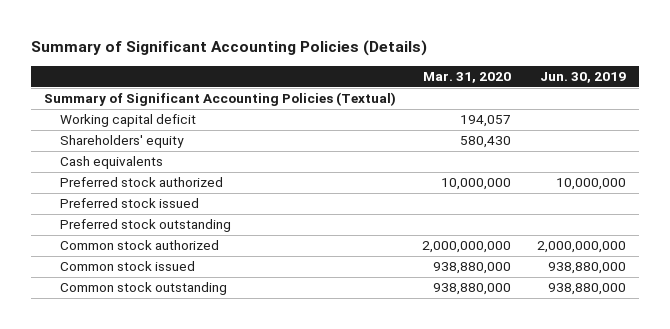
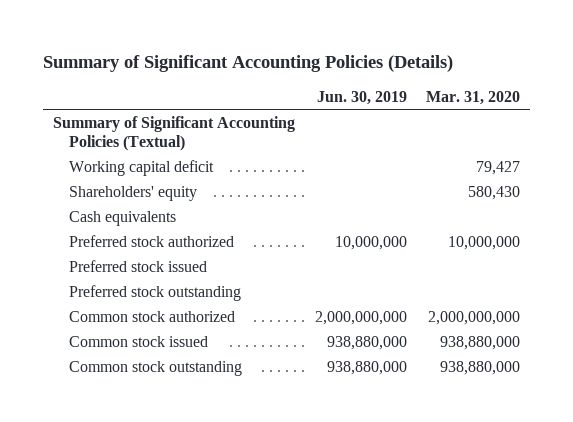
- | Mar. 31, 2020 | Jun. 30, 2019
+ | Jun. 30, 2019 | Mar. 31, 2020
- Working capital deficit | 194,057 |
+ Working capital deficit | | 79,427

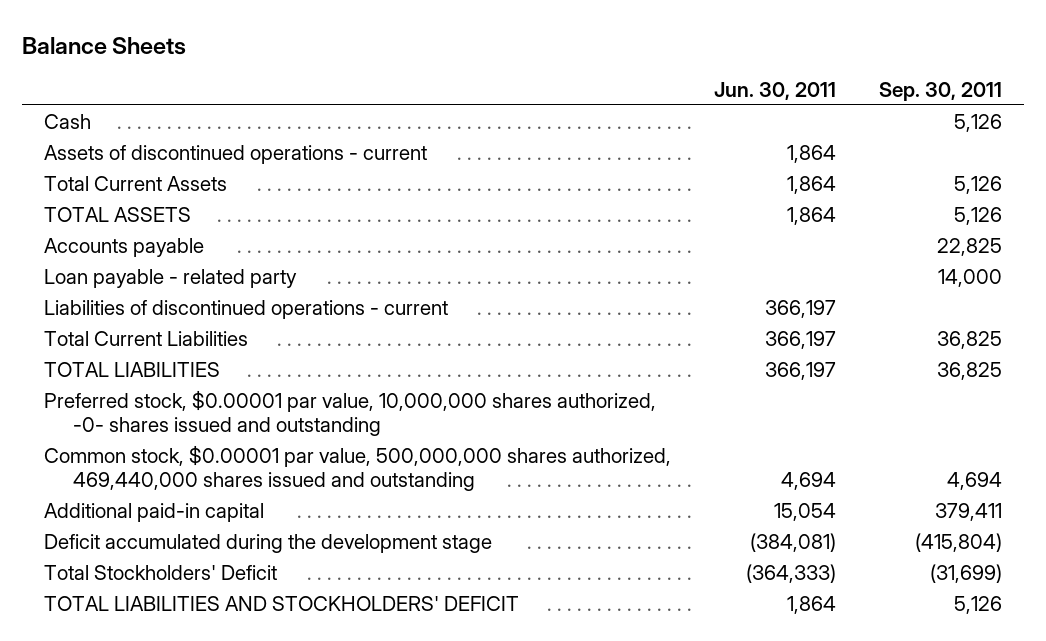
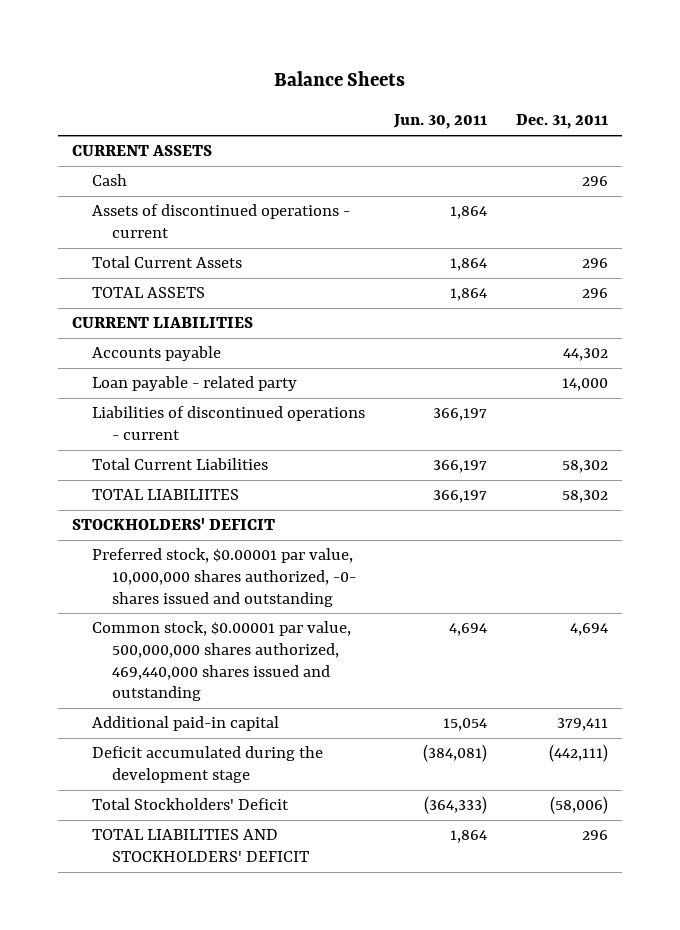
- | Jun. 30, 2011 | Sep. 30, 2011
+ | Jun. 30, 2011 | Dec. 31, 2011
+ CURRENT ASSETS
+ CURRENT LIABILITIES
- TOTAL LIABILITIES | 366,197 | 36,825
+ TOTAL LIABILIITES | 366,197 | 58,302
+ STOCKHOLDERS' DEFICIT

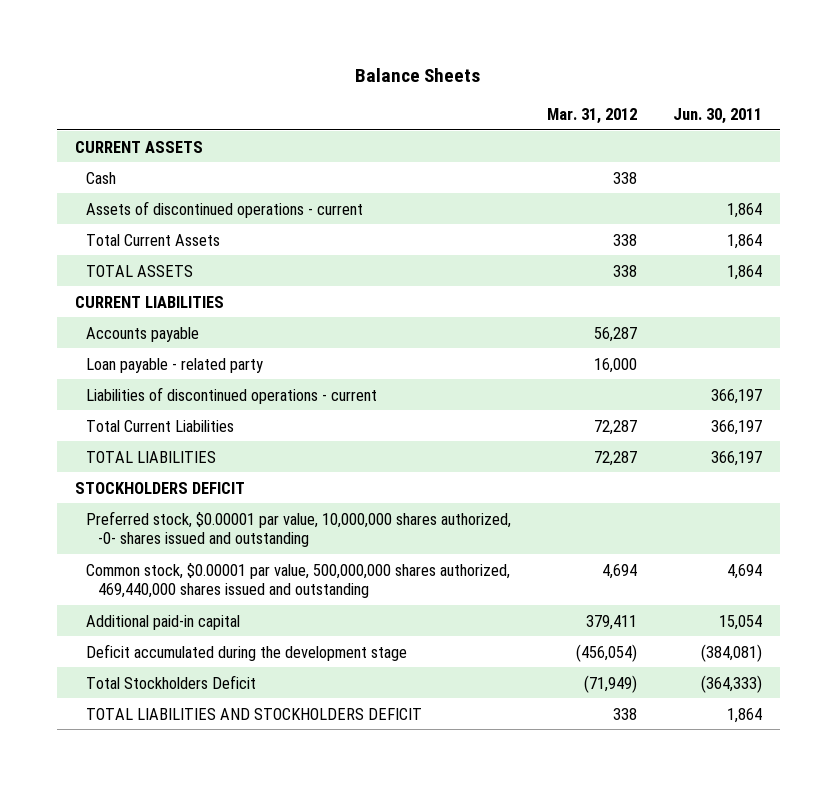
- | Jun. 30, 2011 | Dec. 31, 2011
+ | Mar. 31, 2012 | Jun. 30, 2011
- TOTAL LIABILIITES | 366,197 | 58,302
- STOCKHOLDERS' DEFICIT
+ TOTAL LIABILITIES | 72,287 | 366,197
+ STOCKHOLDERS DEFICIT
- Total Stockholders' Deficit | (364,333) | (58,006)
- TOTAL LIABILITIES AND STOCKHOLDERS' DEFICIT | 1,864 | 296
+ Total Stockholders Deficit | (71,949) | (364,333)
+ TOTAL LIABILITIES AND STOCKHOLDERS DEFICIT | 338 | 1,864

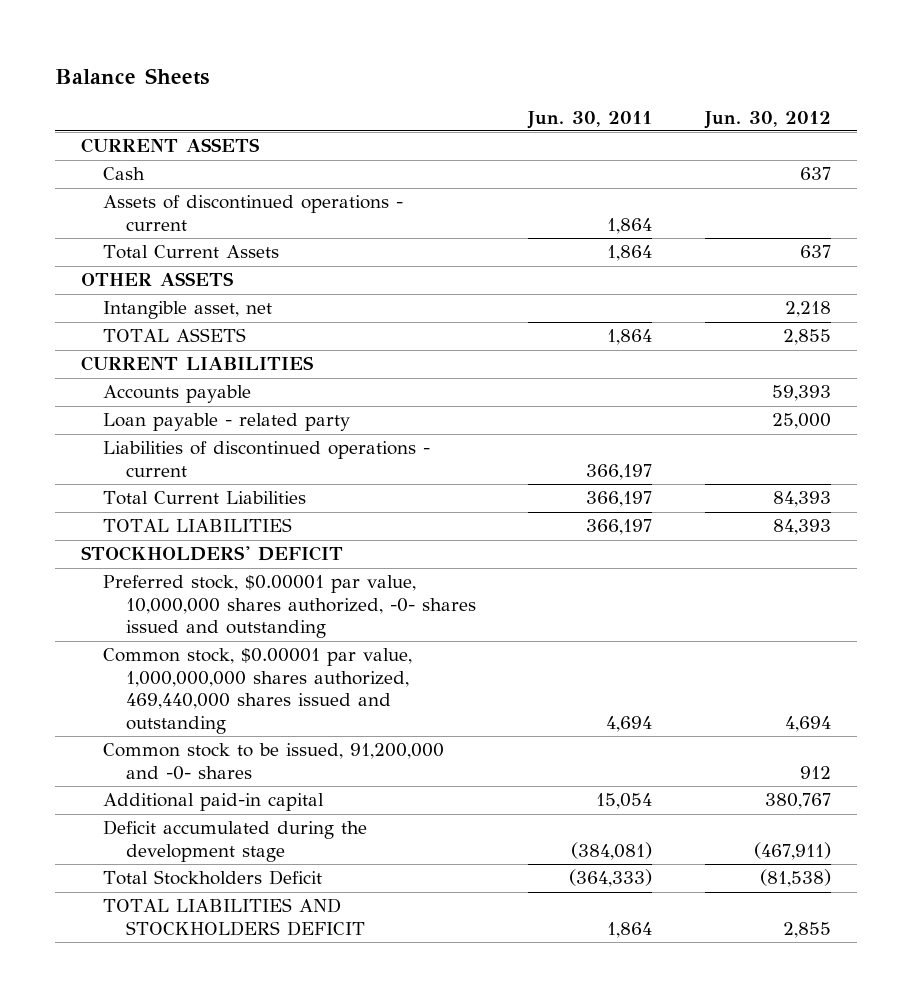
- | Mar. 31, 2012 | Jun. 30, 2011
+ | Jun. 30, 2011 | Jun. 30, 2012
+ OTHER ASSETS
+ Intangible asset, net | | 2,218
- STOCKHOLDERS DEFICIT
+ STOCKHOLDERS' DEFICIT
- Common stock, $0.00001 par value, 500,000,000 shares authorized, 469,440,000 shares issued and outstanding | 4,694 | 4,694
+ Common stock, $0.00001 par value, 1,000,000,000 shares authorized, 469,440,000 shares issued and outstanding | 4,694 | 4,694
+ Common stock to be issued, 91,200,000 and -0- shares | | 912

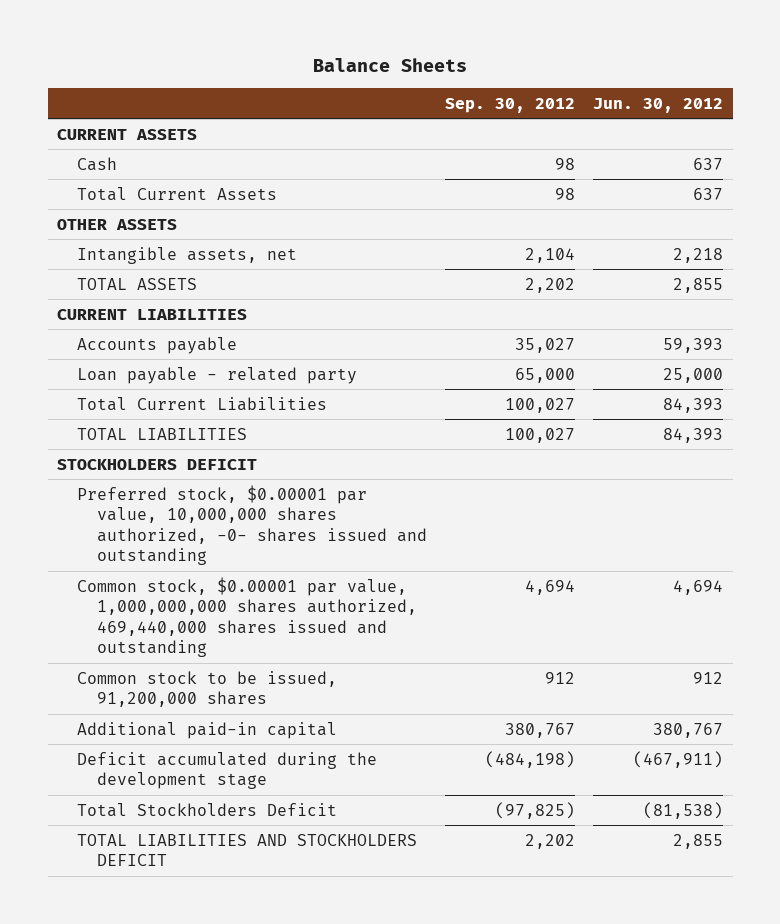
- | Jun. 30, 2011 | Jun. 30, 2012
+ | Sep. 30, 2012 | Jun. 30, 2012
- Assets of discontinued operations - current | 1,864 |
- Intangible asset, net | | 2,218
+ Intangible assets, net | 2,104 | 2,218
- Liabilities of discontinued operations - current | 366,197 |
- STOCKHOLDERS' DEFICIT
+ STOCKHOLDERS DEFICIT
- Common stock to be issued, 91,200,000 and -0- shares | | 912
+ Common stock to be issued, 91,200,000 shares | 912 | 912

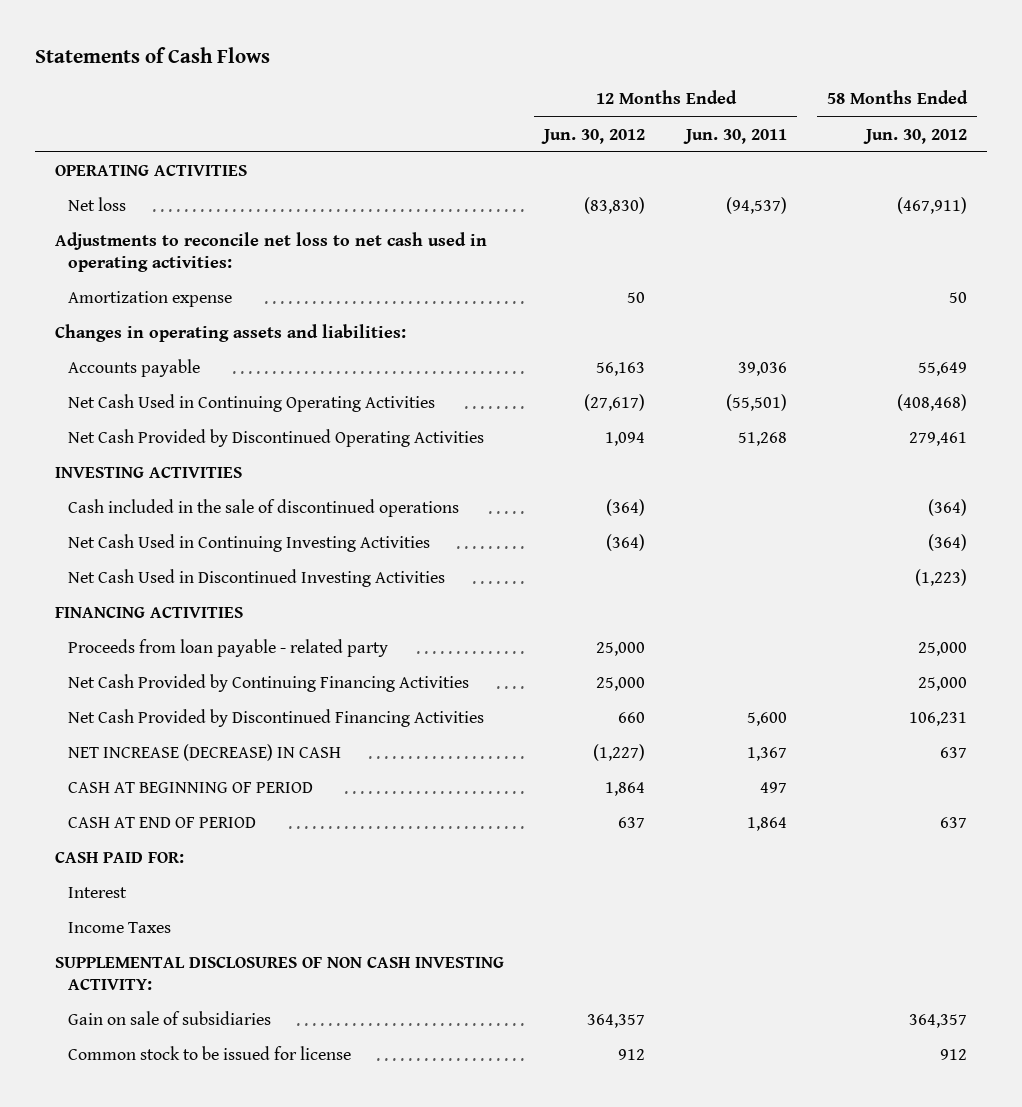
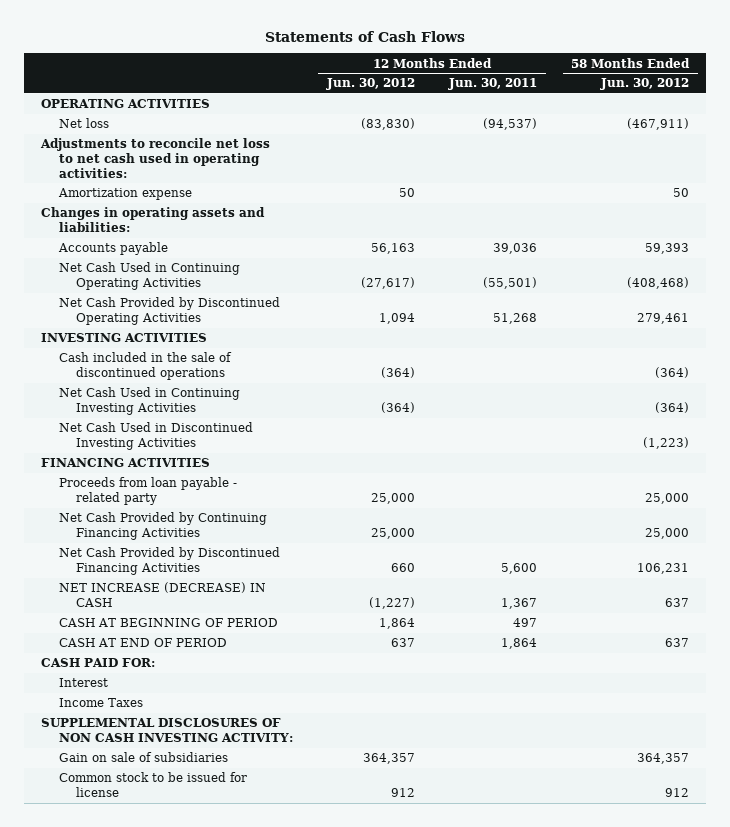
- Accounts payable | 56,163 | 39,036 | 55,649
+ Accounts payable | 56,163 | 39,036 | 59,393

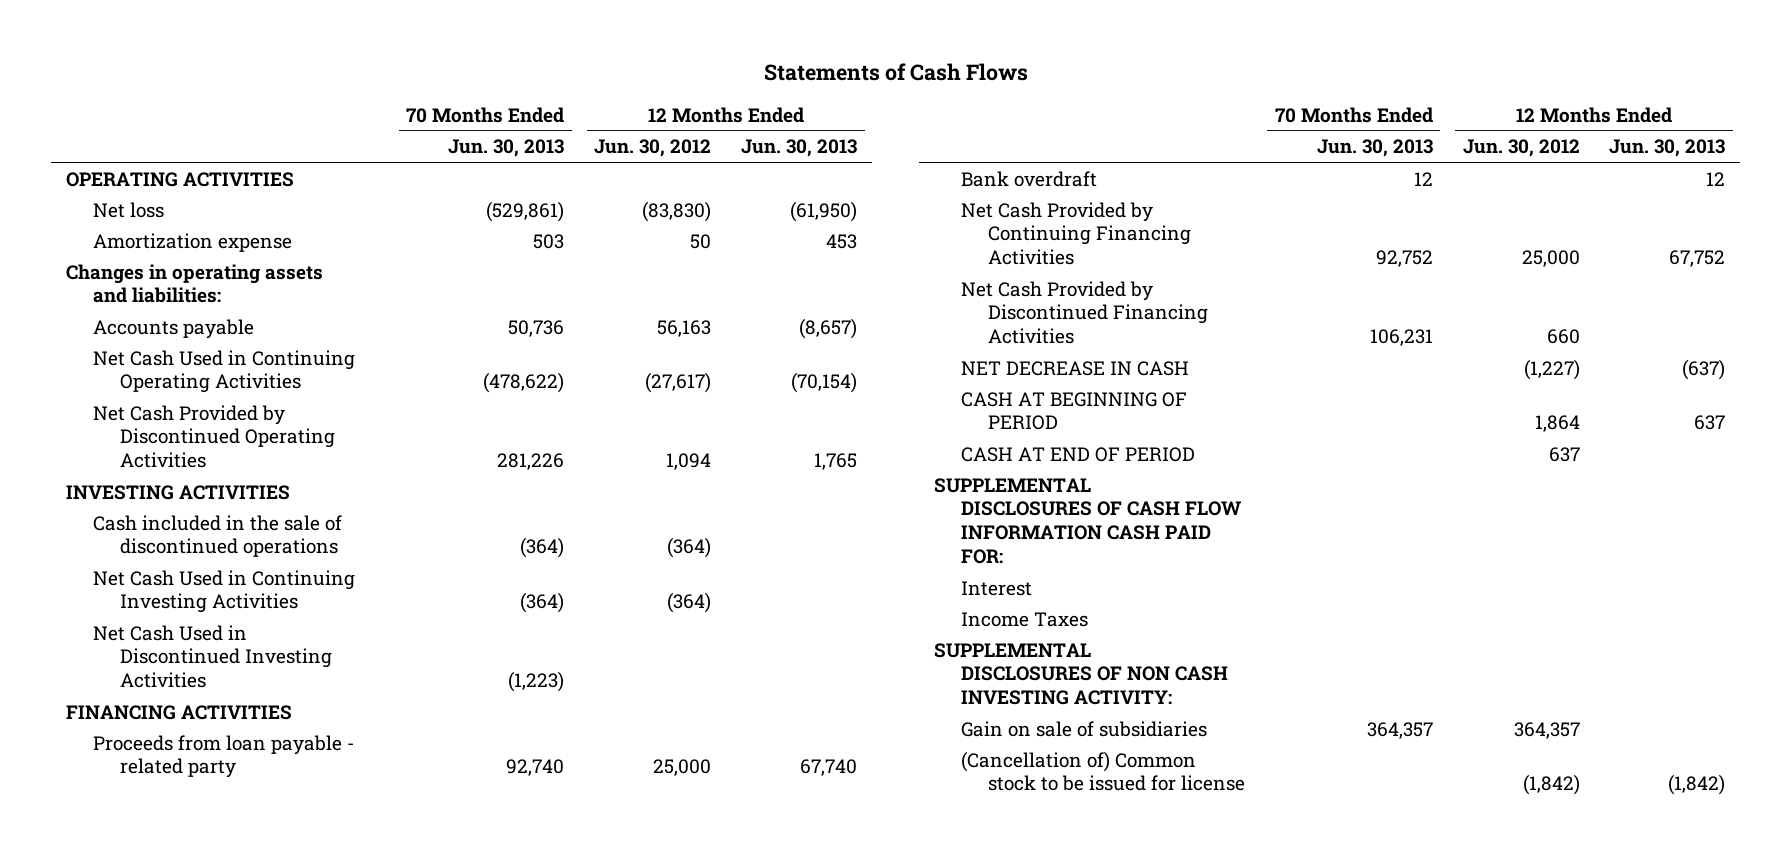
- | 12 Months Ended Jun. 30, 2012 | 12 Months Ended Jun. 30, 2011 | 58 Months Ended Jun. 30, 2012
+ | 70 Months Ended Jun. 30, 2013 | 12 Months Ended Jun. 30, 2012 | 12 Months Ended Jun. 30, 2013
- Adjustments to reconcile net loss to net cash used in operating activities:
+ Bank overdraft | 12 | | 12
- NET INCREASE (DECREASE) IN CASH | (1,227) | 1,367 | 637
+ NET DECREASE IN CASH | | (1,227) | (637)
- CASH PAID FOR:
+ SUPPLEMENTAL DISCLOSURES OF CASH FLOW INFORMATION CASH PAID FOR:
- Common stock to be issued for license | 912 | | 912
+ (Cancellation of) Common stock to be issued for license | | (1,842) | (1,842)

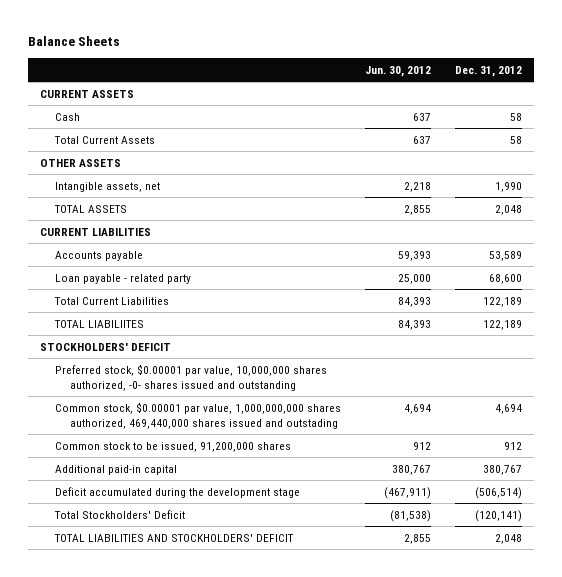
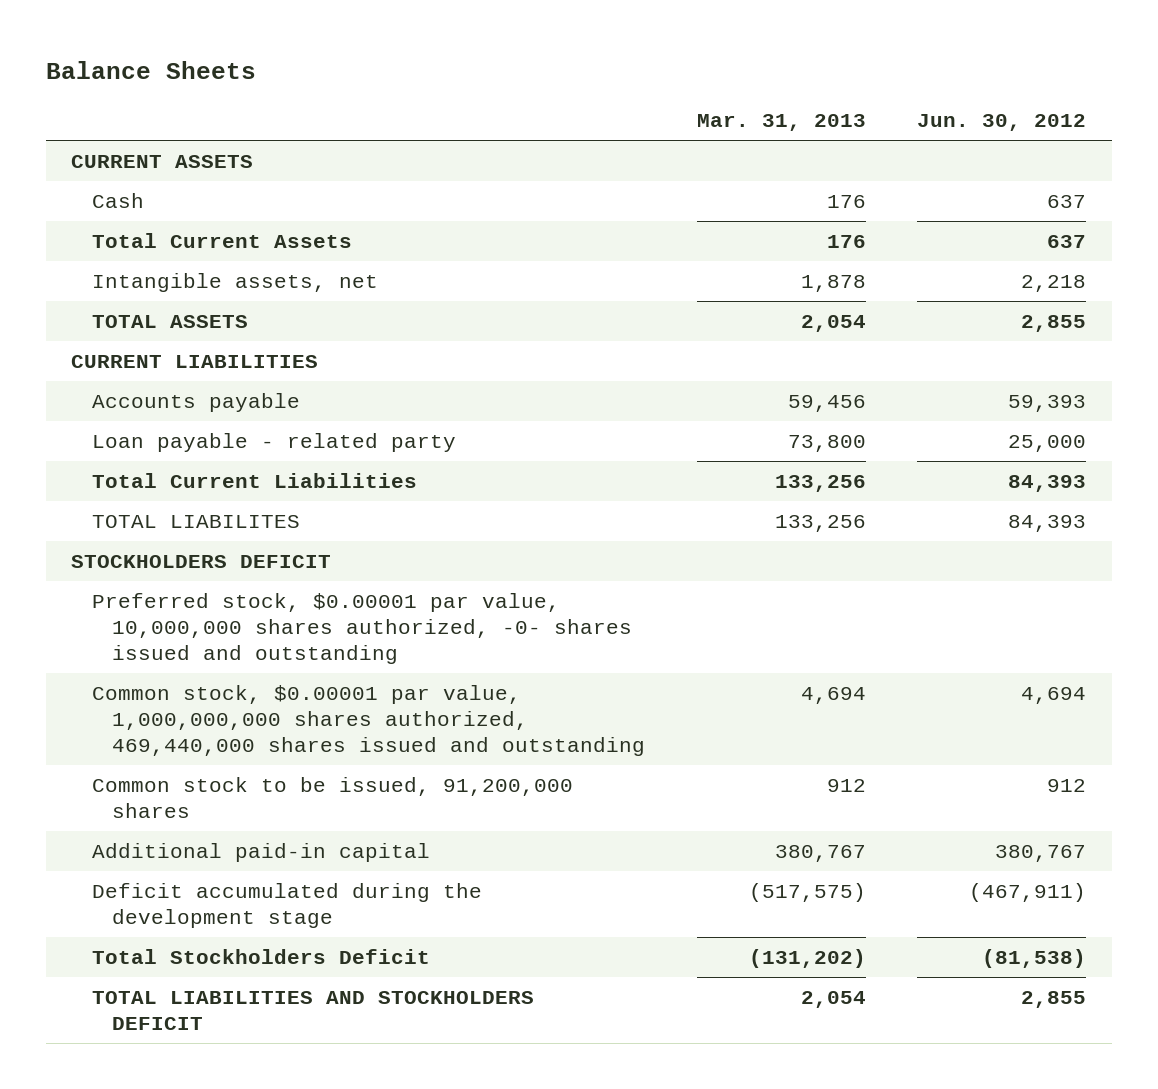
- | Jun. 30, 2012 | Dec. 31, 2012
+ | Mar. 31, 2013 | Jun. 30, 2012
- OTHER ASSETS
- TOTAL LIABILIITES | 84,393 | 122,189
- STOCKHOLDERS' DEFICIT
+ TOTAL LIABILITES | 133,256 | 84,393
+ STOCKHOLDERS DEFICIT
- Common stock, $0.00001 par value, 1,000,000,000 shares authorized, 469,440,000 shares issued and outstading | 4,694 | 4,694
+ Common stock, $0.00001 par value, 1,000,000,000 shares authorized, 469,440,000 shares issued and outstanding | 4,694 | 4,694
- Total Stockholders' Deficit | (81,538) | (120,141)
- TOTAL LIABILITIES AND STOCKHOLDERS' DEFICIT | 2,855 | 2,048
+ Total Stockholders Deficit | (131,202) | (81,538)
+ TOTAL LIABILITIES AND STOCKHOLDERS DEFICIT | 2,054 | 2,855

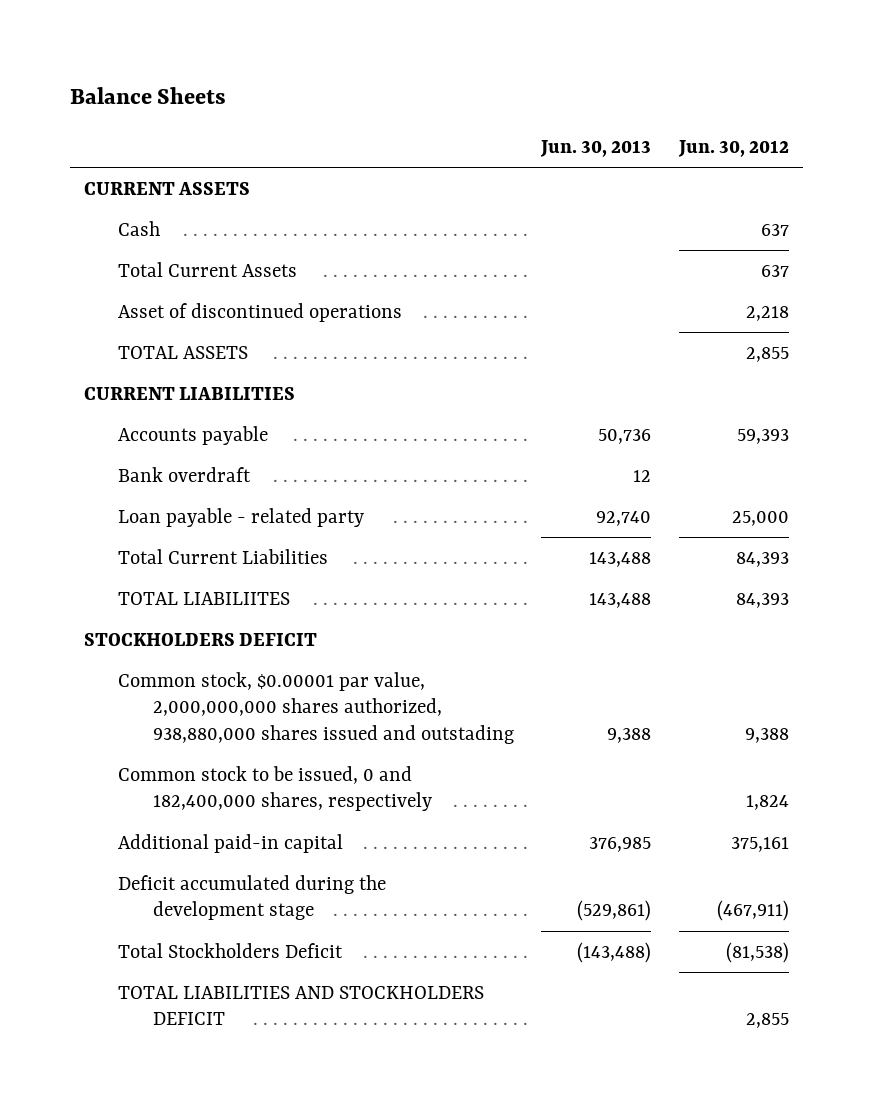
- | Mar. 31, 2013 | Jun. 30, 2012
+ | Jun. 30, 2013 | Jun. 30, 2012
- Intangible assets, net | 1,878 | 2,218
+ Asset of discontinued operations | | 2,218
+ Bank overdraft | 12 |
- TOTAL LIABILITES | 133,256 | 84,393
+ TOTAL LIABILIITES | 143,488 | 84,393
- Preferred stock, $0.00001 par value, 10,000,000 shares authorized, -0- shares issued and outstanding
- Common stock, $0.00001 par value, 1,000,000,000 shares authorized, 469,440,000 shares issued and outstanding | 4,694 | 4,694
- Common stock to be issued, 91,200,000 shares | 912 | 912
- Additional paid-in capital | 380,767 | 380,767
+ Common stock, $0.00001 par value, 2,000,000,000 shares authorized, 938,880,000 shares issued and outstading | 9,388 | 9,388
+ Common stock to be issued, 0 and 182,400,000 shares, respectively | | 1,824
+ Additional paid-in capital | 376,985 | 375,161

